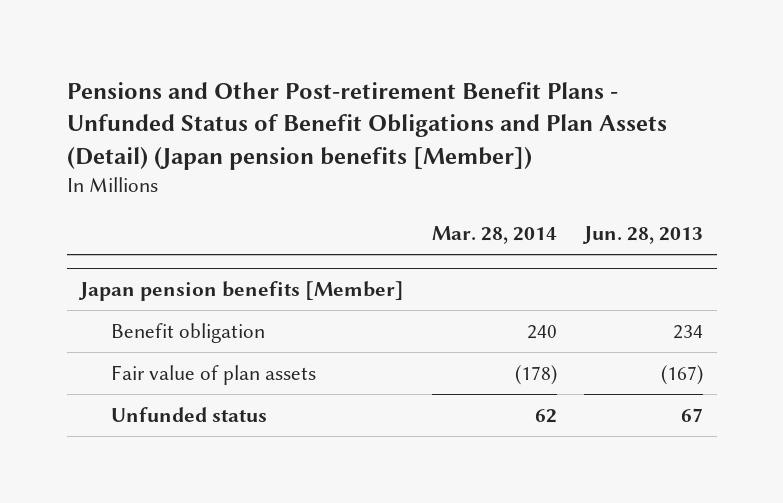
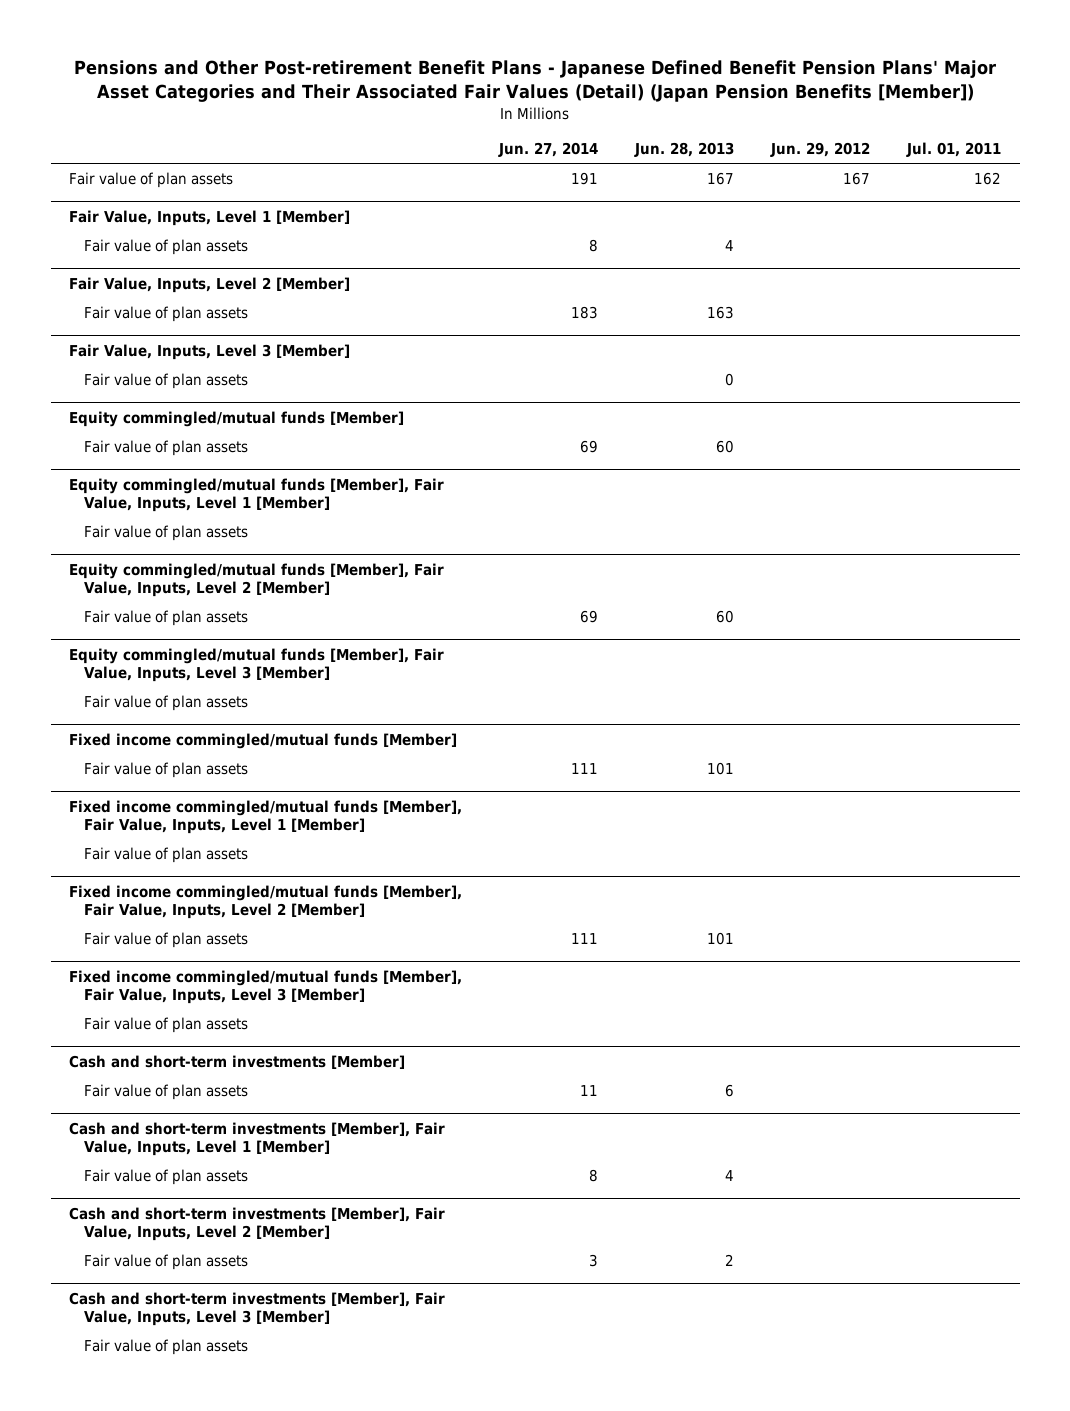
- Pensions and Other Post-retirement Benefit Plans - Unfunded Status of Benefit Obligations and Plan Assets (Detail) (Japan pension benefits [Member])
+ Pensions and Other Post-retirement Benefit Plans - Japanese Defined Benefit Pension Plans' Major Asset Categories and Their Associated Fair Values (Detail) (Japan Pension Benefits [Member])
- | Mar. 28, 2014 | Jun. 28, 2013
+ | Jun. 27, 2014 | Jun. 28, 2013 | Jun. 29, 2012 | Jul. 01, 2011
- Japan pension benefits [Member]
- Benefit obligation | 240 | 234
- Fair value of plan assets | (178) | (167)
- Unfunded status | 62 | 67
+ Fair value of plan assets | 191 | 167 | 167 | 162
+ Fair Value, Inputs, Level 1 [Member]
+ Fair value of plan assets | 8 | 4 | |
+ Fair Value, Inputs, Level 2 [Member]
+ Fair value of plan assets | 183 | 163 | |
+ Fair Value, Inputs, Level 3 [Member]
+ Fair value of plan assets | | 0 | |
+ Equity commingled/mutual funds [Member]
+ Fair value of plan assets | 69 | 60 | |
+ Equity commingled/mutual funds [Member], Fair Value, Inputs, Level 1 [Member]
+ Fair value of plan assets
+ Equity commingled/mutual funds [Member], Fair Value, Inputs, Level 2 [Member]
+ Fair value of plan assets | 69 | 60 | |
+ Equity commingled/mutual funds [Member], Fair Value, Inputs, Level 3 [Member]
+ Fair value of plan assets
+ Fixed income commingled/mutual funds [Member]
+ Fair value of plan assets | 111 | 101 | |
+ Fixed income commingled/mutual funds [Member], Fair Value, Inputs, Level 1 [Member]
+ Fair value of plan assets
+ Fixed income commingled/mutual funds [Member], Fair Value, Inputs, Level 2 [Member]
+ Fair value of plan assets | 111 | 101 | |
+ Fixed income commingled/mutual funds [Member], Fair Value, Inputs, Level 3 [Member]
+ Fair value of plan assets
+ Cash and short-term investments [Member]
+ Fair value of plan assets | 11 | 6 | |
+ Cash and short-term investments [Member], Fair Value, Inputs, Level 1 [Member]
+ Fair value of plan assets | 8 | 4 | |
+ Cash and short-term investments [Member], Fair Value, Inputs, Level 2 [Member]
+ Fair value of plan assets | 3 | 2 | |
+ Cash and short-term investments [Member], Fair Value, Inputs, Level 3 [Member]
+ Fair value of plan assets

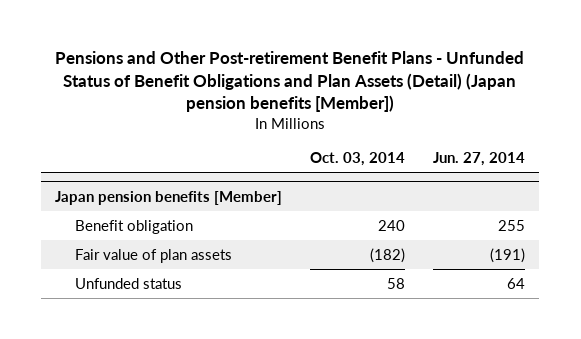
- Pensions and Other Post-retirement Benefit Plans - Japanese Defined Benefit Pension Plans' Major Asset Categories and Their Associated Fair Values (Detail) (Japan Pension Benefits [Member])
+ Pensions and Other Post-retirement Benefit Plans - Unfunded Status of Benefit Obligations and Plan Assets (Detail) (Japan pension benefits [Member])
- | Jun. 27, 2014 | Jun. 28, 2013 | Jun. 29, 2012 | Jul. 01, 2011
+ | Oct. 03, 2014 | Jun. 27, 2014
- Fair value of plan assets | 191 | 167 | 167 | 162
- Fair Value, Inputs, Level 1 [Member]
- Fair value of plan assets | 8 | 4 | |
- Fair Value, Inputs, Level 2 [Member]
- Fair value of plan assets | 183 | 163 | |
- Fair Value, Inputs, Level 3 [Member]
- Fair value of plan assets | | 0 | |
- Equity commingled/mutual funds [Member]
- Fair value of plan assets | 69 | 60 | |
- Equity commingled/mutual funds [Member], Fair Value, Inputs, Level 1 [Member]
- Fair value of plan assets
- Equity commingled/mutual funds [Member], Fair Value, Inputs, Level 2 [Member]
- Fair value of plan assets | 69 | 60 | |
- Equity commingled/mutual funds [Member], Fair Value, Inputs, Level 3 [Member]
- Fair value of plan assets
- Fixed income commingled/mutual funds [Member]
- Fair value of plan assets | 111 | 101 | |
- Fixed income commingled/mutual funds [Member], Fair Value, Inputs, Level 1 [Member]
- Fair value of plan assets
- Fixed income commingled/mutual funds [Member], Fair Value, Inputs, Level 2 [Member]
- Fair value of plan assets | 111 | 101 | |
- Fixed income commingled/mutual funds [Member], Fair Value, Inputs, Level 3 [Member]
- Fair value of plan assets
- Cash and short-term investments [Member]
- Fair value of plan assets | 11 | 6 | |
- Cash and short-term investments [Member], Fair Value, Inputs, Level 1 [Member]
- Fair value of plan assets | 8 | 4 | |
- Cash and short-term investments [Member], Fair Value, Inputs, Level 2 [Member]
- Fair value of plan assets | 3 | 2 | |
- Cash and short-term investments [Member], Fair Value, Inputs, Level 3 [Member]
- Fair value of plan assets
+ Japan pension benefits [Member]
+ Benefit obligation | 240 | 255
+ Fair value of plan assets | (182) | (191)
+ Unfunded status | 58 | 64

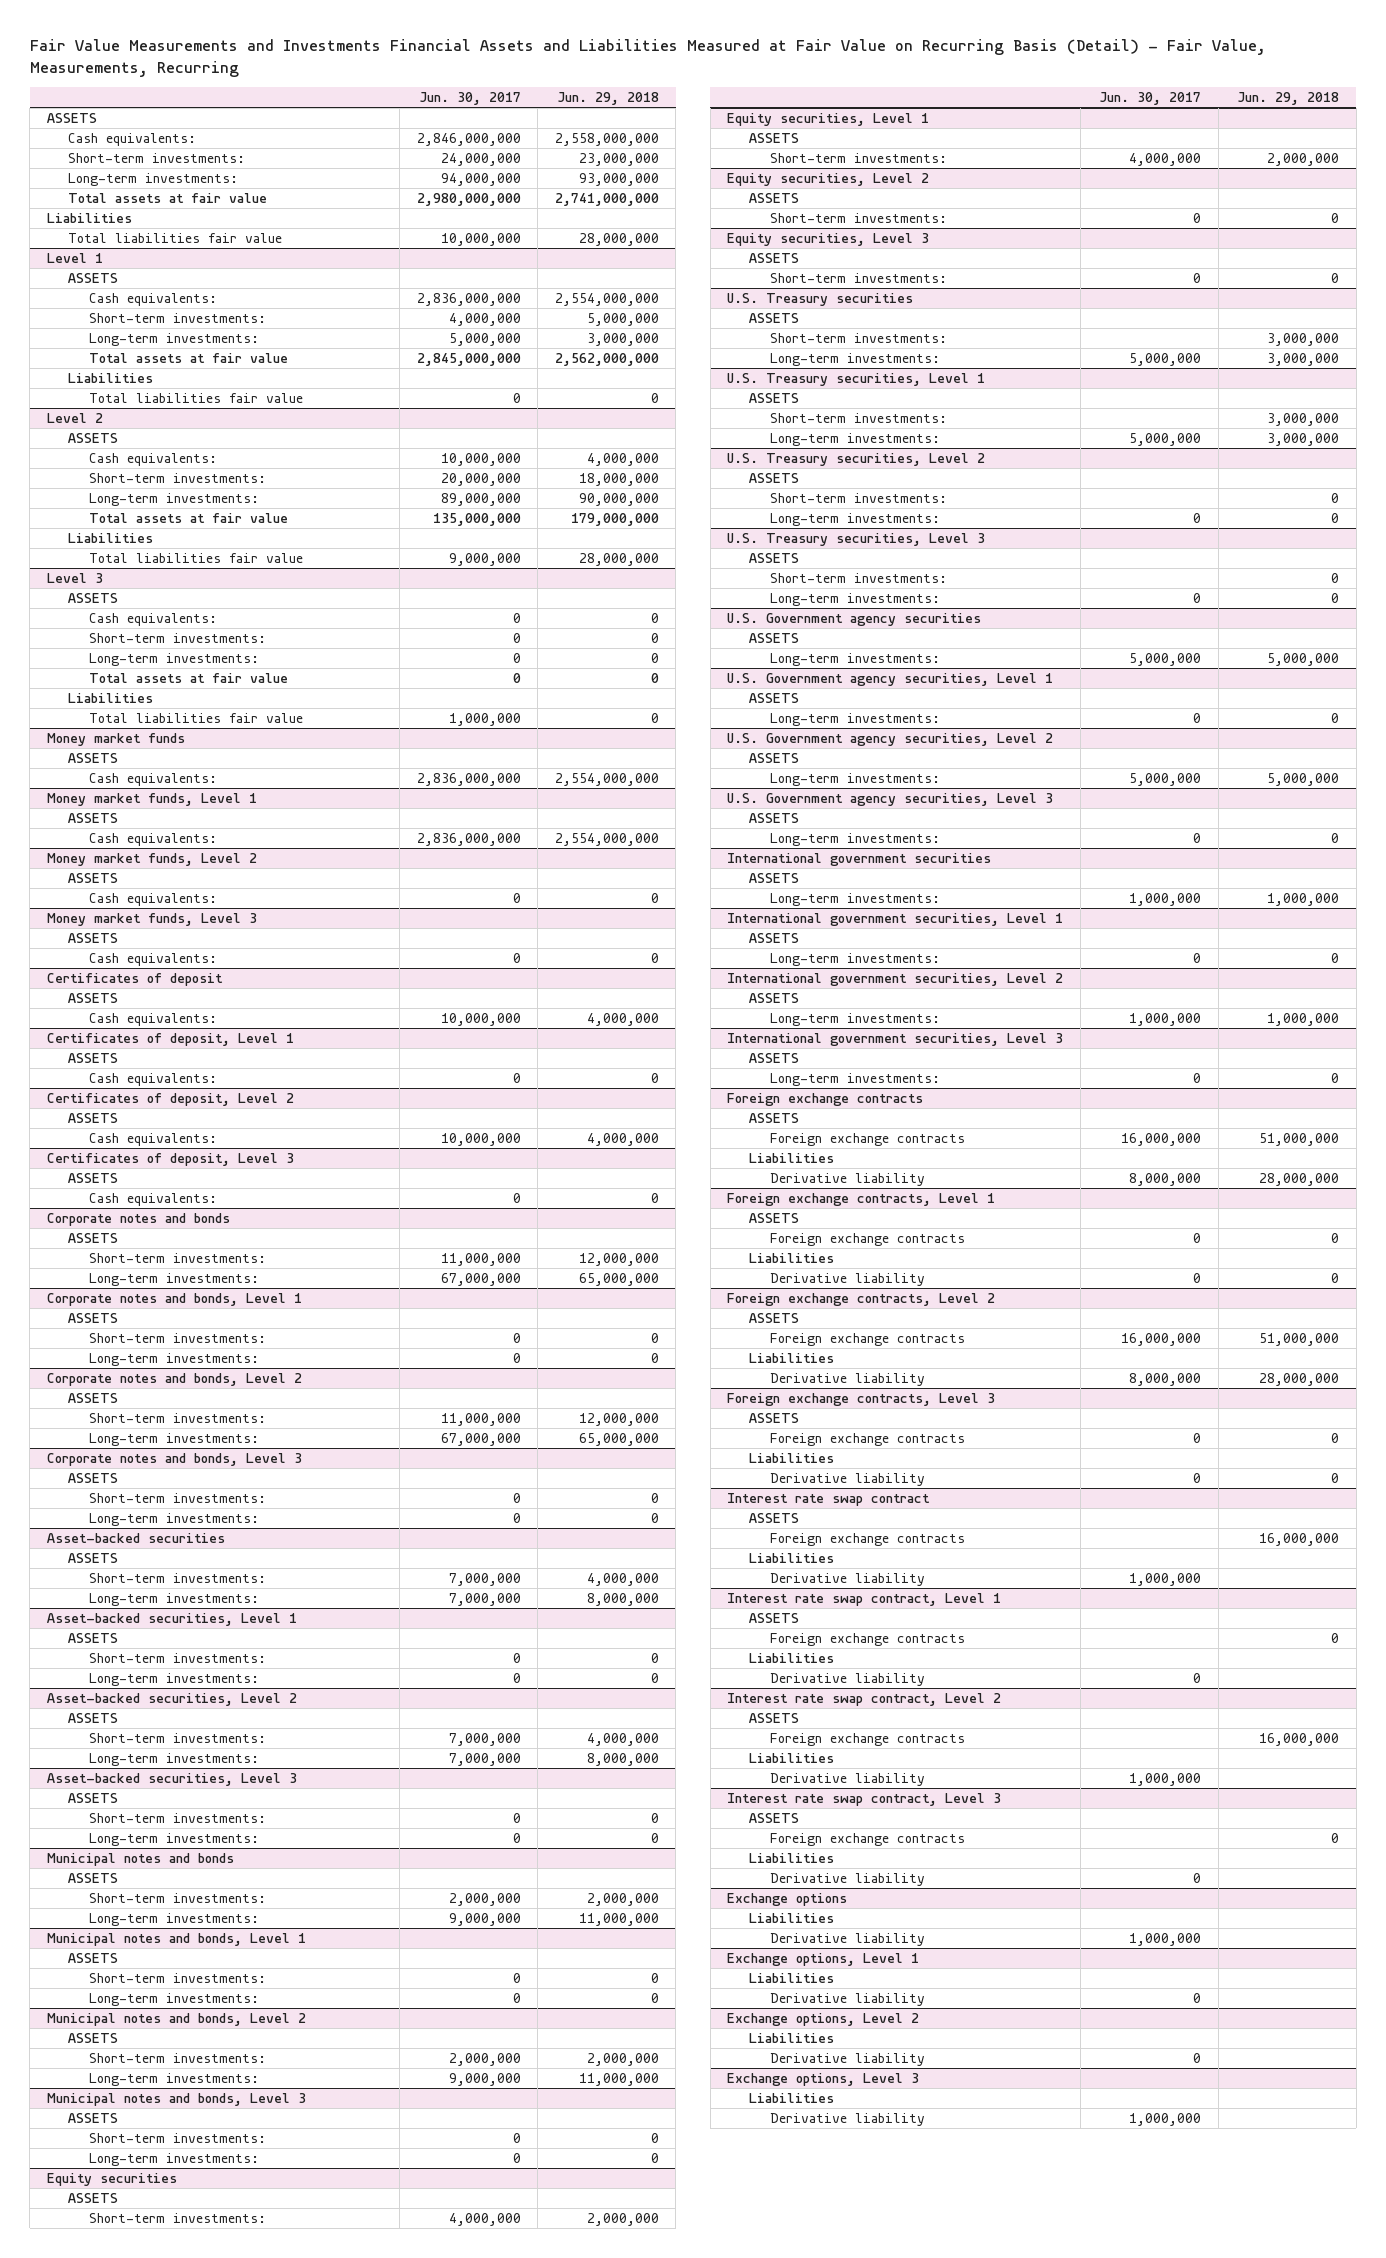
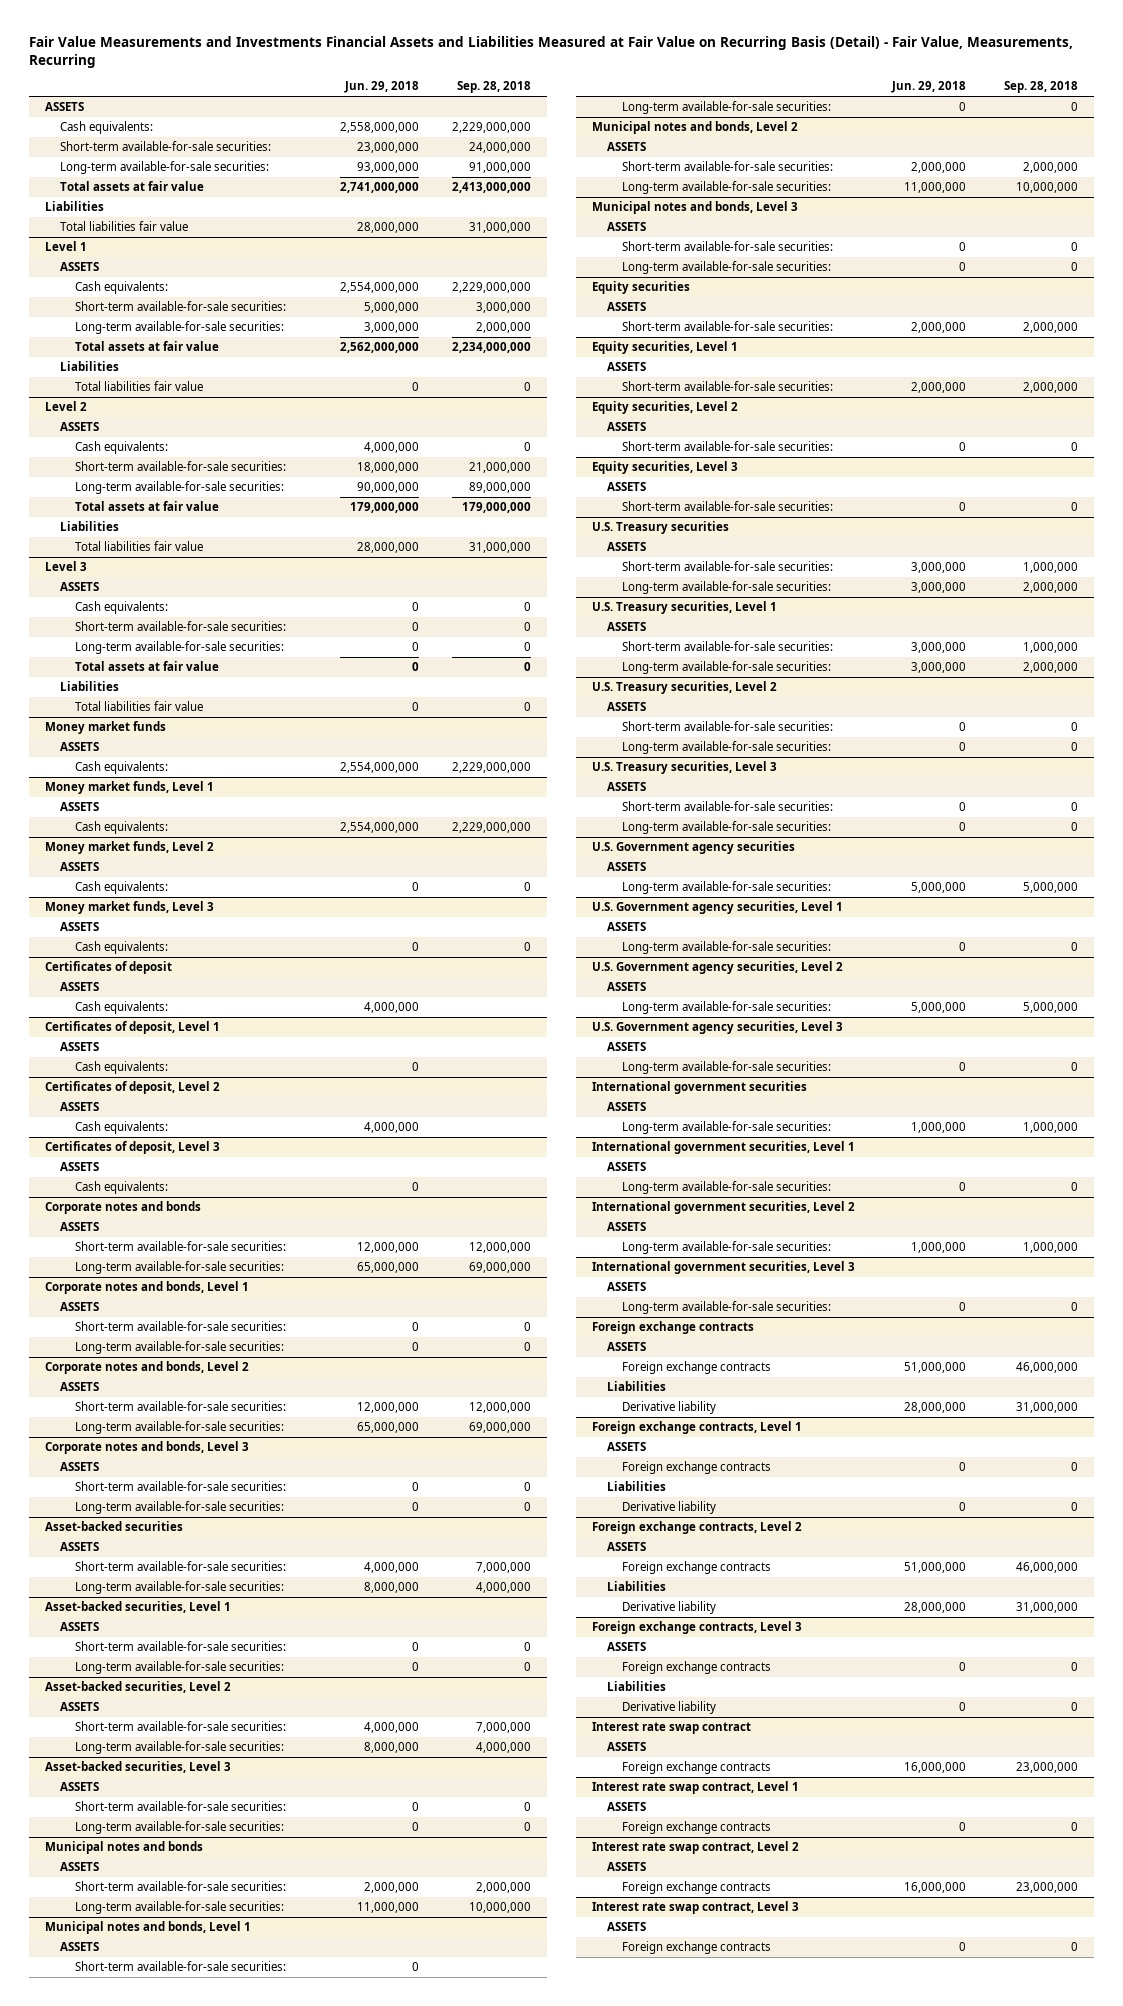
- | Jun. 30, 2017 | Jun. 29, 2018
+ | Jun. 29, 2018 | Sep. 28, 2018
- Short-term investments: | 24,000,000 | 23,000,000
- Long-term investments: | 94,000,000 | 93,000,000
+ Short-term available-for-sale securities: | 23,000,000 | 24,000,000
+ Long-term available-for-sale securities: | 93,000,000 | 91,000,000
@ Level 1
- Short-term investments: | 4,000,000 | 5,000,000
- Long-term investments: | 5,000,000 | 3,000,000
+ Short-term available-for-sale securities: | 5,000,000 | 3,000,000
+ Long-term available-for-sale securities: | 3,000,000 | 2,000,000
@ Level 2
- Short-term investments: | 20,000,000 | 18,000,000
- Long-term investments: | 89,000,000 | 90,000,000
+ Short-term available-for-sale securities: | 18,000,000 | 21,000,000
+ Long-term available-for-sale securities: | 90,000,000 | 89,000,000
@ Level 3
- Short-term investments: | 0 | 0
- Long-term investments: | 0 | 0
+ Short-term available-for-sale securities: | 0 | 0
+ Long-term available-for-sale securities: | 0 | 0
@ Corporate notes and bonds
- Short-term investments: | 11,000,000 | 12,000,000
- Long-term investments: | 67,000,000 | 65,000,000
+ Short-term available-for-sale securities: | 12,000,000 | 12,000,000
+ Long-term available-for-sale securities: | 65,000,000 | 69,000,000
@ Corporate notes and bonds, Level 1
- Short-term investments: | 0 | 0
- Long-term investments: | 0 | 0
+ Short-term available-for-sale securities: | 0 | 0
+ Long-term available-for-sale securities: | 0 | 0
@ Corporate notes and bonds, Level 2
- Short-term investments: | 11,000,000 | 12,000,000
- Long-term investments: | 67,000,000 | 65,000,000
+ Short-term available-for-sale securities: | 12,000,000 | 12,000,000
+ Long-term available-for-sale securities: | 65,000,000 | 69,000,000
@ Corporate notes and bonds, Level 3
- Short-term investments: | 0 | 0
- Long-term investments: | 0 | 0
+ Short-term available-for-sale securities: | 0 | 0
+ Long-term available-for-sale securities: | 0 | 0
@ Asset-backed securities
- Short-term investments: | 7,000,000 | 4,000,000
- Long-term investments: | 7,000,000 | 8,000,000
+ Short-term available-for-sale securities: | 4,000,000 | 7,000,000
+ Long-term available-for-sale securities: | 8,000,000 | 4,000,000
@ Asset-backed securities, Level 1
- Short-term investments: | 0 | 0
- Long-term investments: | 0 | 0
+ Short-term available-for-sale securities: | 0 | 0
+ Long-term available-for-sale securities: | 0 | 0
@ Asset-backed securities, Level 2
- Short-term investments: | 7,000,000 | 4,000,000
- Long-term investments: | 7,000,000 | 8,000,000
+ Short-term available-for-sale securities: | 4,000,000 | 7,000,000
+ Long-term available-for-sale securities: | 8,000,000 | 4,000,000
@ Asset-backed securities, Level 3
- Short-term investments: | 0 | 0
- Long-term investments: | 0 | 0
+ Short-term available-for-sale securities: | 0 | 0
+ Long-term available-for-sale securities: | 0 | 0
@ Municipal notes and bonds
- Short-term investments: | 2,000,000 | 2,000,000
- Long-term investments: | 9,000,000 | 11,000,000
+ Short-term available-for-sale securities: | 2,000,000 | 2,000,000
+ Long-term available-for-sale securities: | 11,000,000 | 10,000,000
@ Municipal notes and bonds, Level 1
- Short-term investments: | 0 | 0
- Long-term investments: | 0 | 0
+ Short-term available-for-sale securities: | 0 |
+ Long-term available-for-sale securities: | 0 | 0
@ Municipal notes and bonds, Level 2
- Short-term investments: | 2,000,000 | 2,000,000
- Long-term investments: | 9,000,000 | 11,000,000
+ Short-term available-for-sale securities: | 2,000,000 | 2,000,000
+ Long-term available-for-sale securities: | 11,000,000 | 10,000,000
@ Municipal notes and bonds, Level 3
- Short-term investments: | 0 | 0
- Long-term investments: | 0 | 0
+ Short-term available-for-sale securities: | 0 | 0
+ Long-term available-for-sale securities: | 0 | 0
@ Equity securities
- Short-term investments: | 4,000,000 | 2,000,000
+ Short-term available-for-sale securities: | 2,000,000 | 2,000,000
@ Equity securities, Level 1
- Short-term investments: | 4,000,000 | 2,000,000
+ Short-term available-for-sale securities: | 2,000,000 | 2,000,000
@ Equity securities, Level 2
- Short-term investments: | 0 | 0
+ Short-term available-for-sale securities: | 0 | 0
@ Equity securities, Level 3
- Short-term investments: | 0 | 0
+ Short-term available-for-sale securities: | 0 | 0
@ U.S. Treasury securities
- Short-term investments: | | 3,000,000
- Long-term investments: | 5,000,000 | 3,000,000
+ Short-term available-for-sale securities: | 3,000,000 | 1,000,000
+ Long-term available-for-sale securities: | 3,000,000 | 2,000,000
@ U.S. Treasury securities, Level 1
- Short-term investments: | | 3,000,000
- Long-term investments: | 5,000,000 | 3,000,000
+ Short-term available-for-sale securities: | 3,000,000 | 1,000,000
+ Long-term available-for-sale securities: | 3,000,000 | 2,000,000
@ U.S. Treasury securities, Level 2
- Short-term investments: | | 0
- Long-term investments: | 0 | 0
+ Short-term available-for-sale securities: | 0 | 0
+ Long-term available-for-sale securities: | 0 | 0
@ U.S. Treasury securities, Level 3
- Short-term investments: | | 0
- Long-term investments: | 0 | 0
+ Short-term available-for-sale securities: | 0 | 0
+ Long-term available-for-sale securities: | 0 | 0
@ U.S. Government agency securities
- Long-term investments: | 5,000,000 | 5,000,000
+ Long-term available-for-sale securities: | 5,000,000 | 5,000,000
@ U.S. Government agency securities, Level 1
- Long-term investments: | 0 | 0
+ Long-term available-for-sale securities: | 0 | 0
@ U.S. Government agency securities, Level 2
- Long-term investments: | 5,000,000 | 5,000,000
+ Long-term available-for-sale securities: | 5,000,000 | 5,000,000
@ U.S. Government agency securities, Level 3
- Long-term investments: | 0 | 0
+ Long-term available-for-sale securities: | 0 | 0
@ International government securities
- Long-term investments: | 1,000,000 | 1,000,000
+ Long-term available-for-sale securities: | 1,000,000 | 1,000,000
@ International government securities, Level 1
- Long-term investments: | 0 | 0
+ Long-term available-for-sale securities: | 0 | 0
@ International government securities, Level 2
- Long-term investments: | 1,000,000 | 1,000,000
+ Long-term available-for-sale securities: | 1,000,000 | 1,000,000
@ International government securities, Level 3
- Long-term investments: | 0 | 0
+ Long-term available-for-sale securities: | 0 | 0
@ Interest rate swap contract
- Liabilities
- Derivative liability | 1,000,000 |
@ Interest rate swap contract, Level 1
- Liabilities
- Derivative liability | 0 |
@ Interest rate swap contract, Level 2
- Liabilities
- Derivative liability | 1,000,000 |
@ Interest rate swap contract, Level 3
- Liabilities
- Derivative liability | 0 |
- Exchange options
- Liabilities
- Derivative liability | 1,000,000 |
- Exchange options, Level 1
- Liabilities
- Derivative liability | 0 |
- Exchange options, Level 2
- Liabilities
- Derivative liability | 0 |
- Exchange options, Level 3
- Liabilities
- Derivative liability | 1,000,000 |

